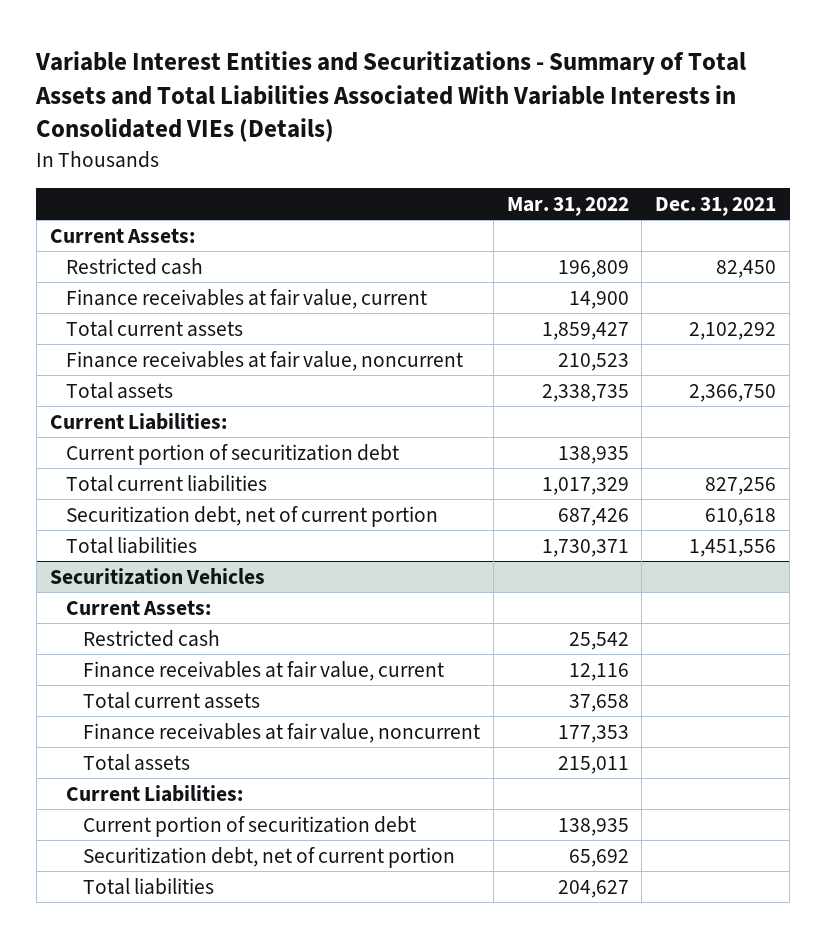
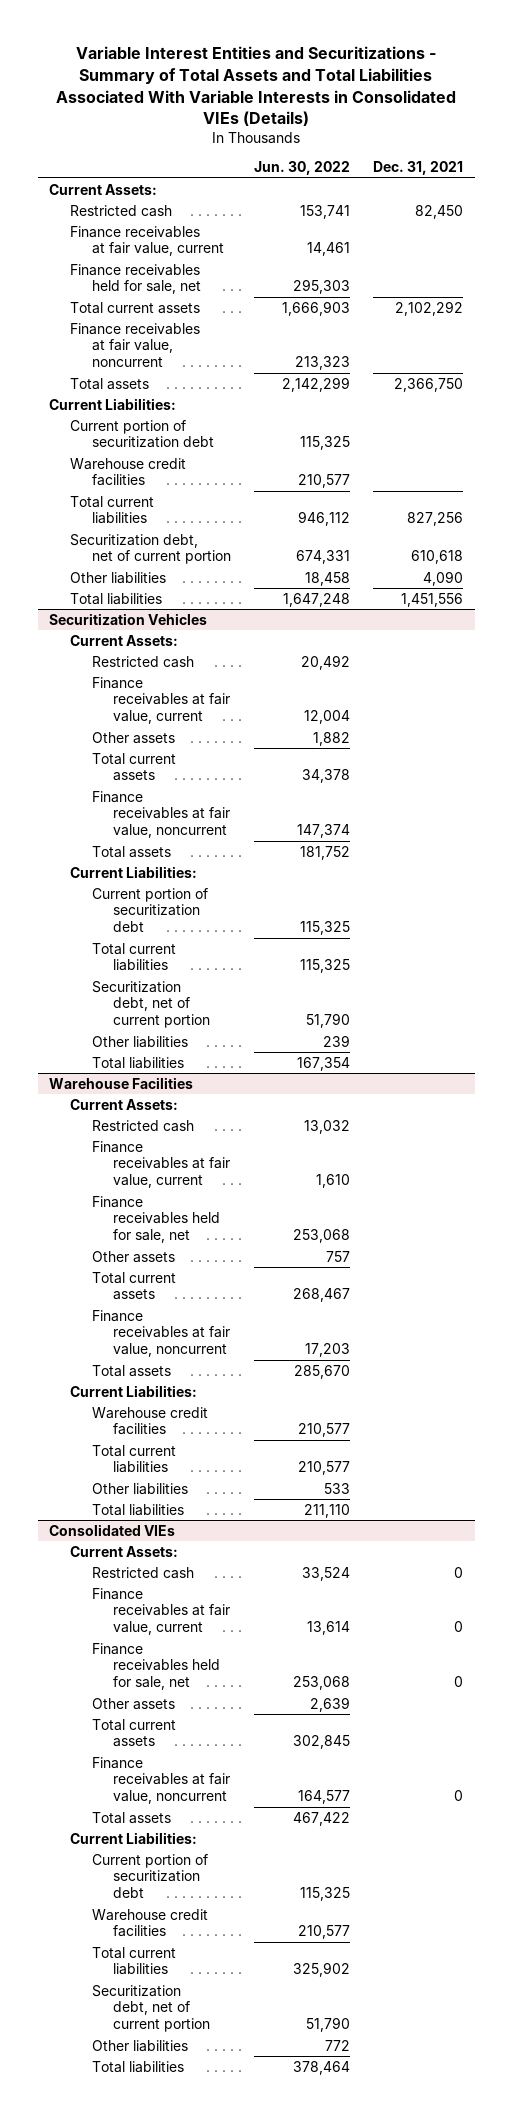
- | Mar. 31, 2022 | Dec. 31, 2021
+ | Jun. 30, 2022 | Dec. 31, 2021
+ Finance receivables held for sale, net | 295,303 |
+ Warehouse credit facilities | 210,577 |
+ Other liabilities | 18,458 | 4,090
@ Securitization Vehicles
+ Other assets | 1,882 |
+ Total current liabilities | 115,325 |
+ Other liabilities | 239 |
+ Warehouse Facilities
+ Current Assets:
+ Restricted cash | 13,032 |
+ Finance receivables at fair value, current | 1,610 |
+ Finance receivables held for sale, net | 253,068 |
+ Other assets | 757 |
+ Total current assets | 268,467 |
+ Finance receivables at fair value, noncurrent | 17,203 |
+ Total assets | 285,670 |
+ Current Liabilities:
+ Warehouse credit facilities | 210,577 |
+ Total current liabilities | 210,577 |
+ Other liabilities | 533 |
+ Total liabilities | 211,110 |
+ Consolidated VIEs
+ Current Assets:
+ Restricted cash | 33,524 | 0
+ Finance receivables at fair value, current | 13,614 | 0
+ Finance receivables held for sale, net | 253,068 | 0
+ Other assets | 2,639 |
+ Total current assets | 302,845 |
+ Finance receivables at fair value, noncurrent | 164,577 | 0
+ Total assets | 467,422 |
+ Current Liabilities:
+ Current portion of securitization debt | 115,325 |
+ Warehouse credit facilities | 210,577 |
+ Total current liabilities | 325,902 |
+ Securitization debt, net of current portion | 51,790 |
+ Other liabilities | 772 |
+ Total liabilities | 378,464 |

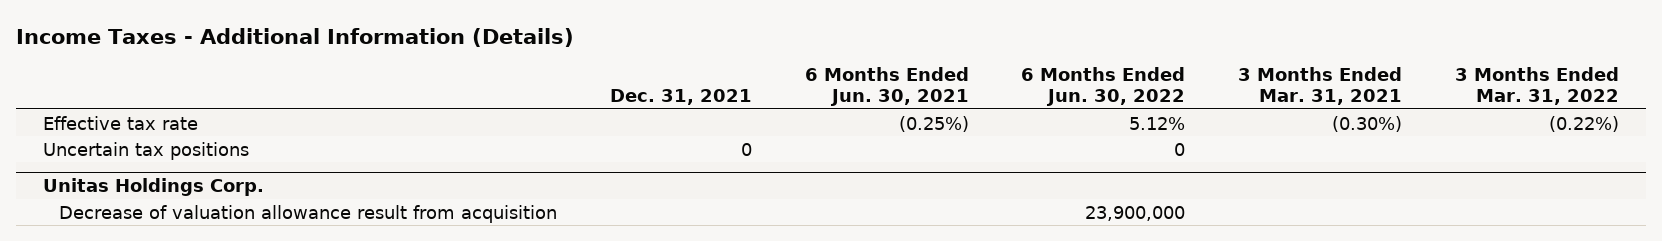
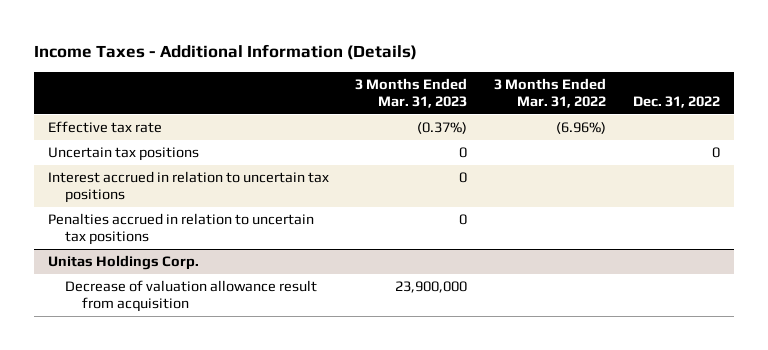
- | Dec. 31, 2021 | 6 Months Ended Jun. 30, 2021 | 6 Months Ended Jun. 30, 2022 | 3 Months Ended Mar. 31, 2021 | 3 Months Ended Mar. 31, 2022
+ | 3 Months Ended Mar. 31, 2023 | 3 Months Ended Mar. 31, 2022 | Dec. 31, 2022
- Effective tax rate | | (0.25%) | 5.12% | (0.30%) | (0.22%)
+ Effective tax rate | (0.37%) | (6.96%) |
+ Interest accrued in relation to uncertain tax positions | 0 | |
+ Penalties accrued in relation to uncertain tax positions | 0 | |

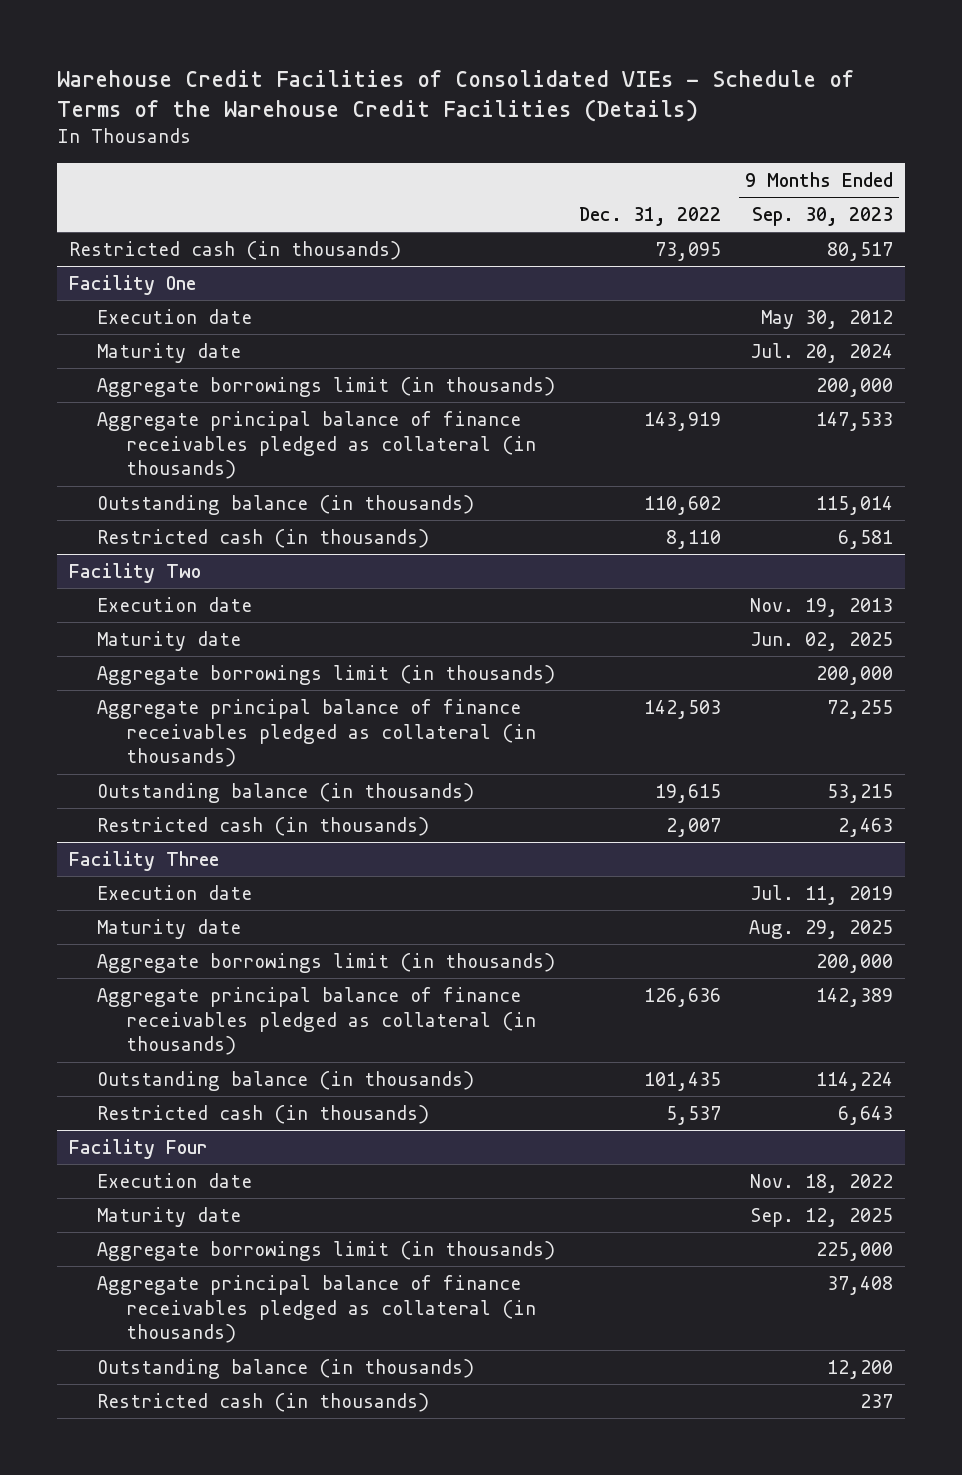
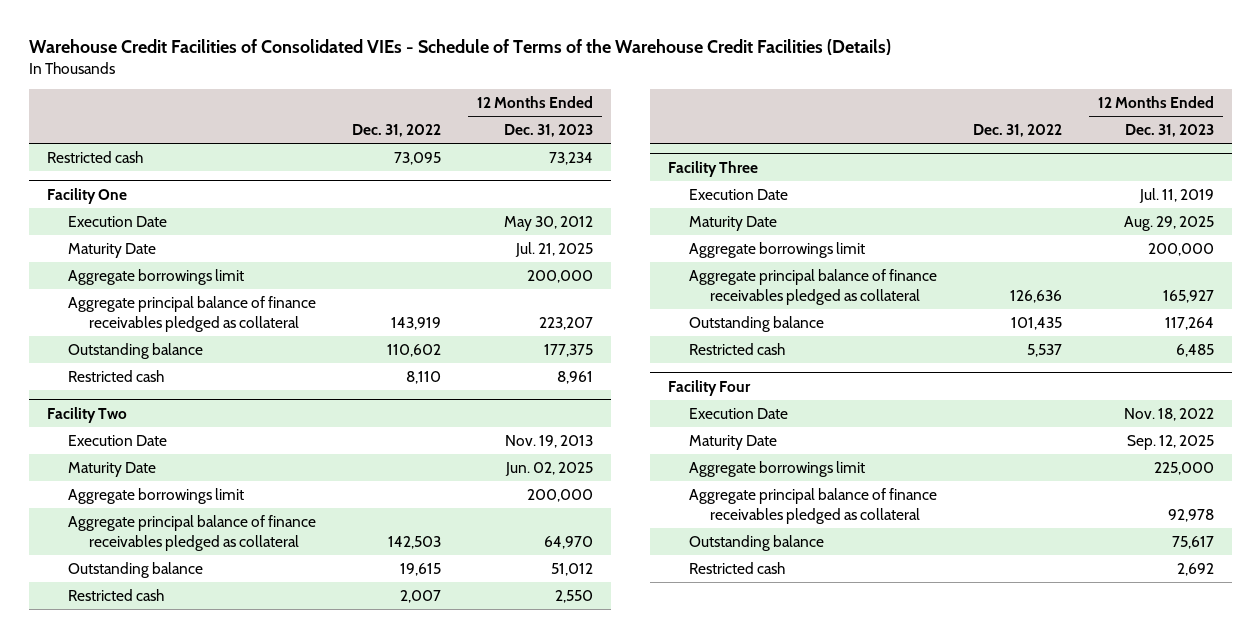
- | Dec. 31, 2022 | 9 Months Ended Sep. 30, 2023
+ | Dec. 31, 2022 | 12 Months Ended Dec. 31, 2023
- Restricted cash (in thousands) | 73,095 | 80,517
+ Restricted cash | 73,095 | 73,234
@ Facility One
- Execution date | | May 30, 2012
- Maturity date | | Jul. 20, 2024
- Aggregate borrowings limit (in thousands) | | 200,000
- Aggregate principal balance of finance receivables pledged as collateral (in thousands) | 143,919 | 147,533
- Outstanding balance (in thousands) | 110,602 | 115,014
- Restricted cash (in thousands) | 8,110 | 6,581
+ Execution Date | | May 30, 2012
+ Maturity Date | | Jul. 21, 2025
+ Aggregate borrowings limit | | 200,000
+ Aggregate principal balance of finance receivables pledged as collateral | 143,919 | 223,207
+ Outstanding balance | 110,602 | 177,375
+ Restricted cash | 8,110 | 8,961
@ Facility Two
- Execution date | | Nov. 19, 2013
- Maturity date | | Jun. 02, 2025
- Aggregate borrowings limit (in thousands) | | 200,000
- Aggregate principal balance of finance receivables pledged as collateral (in thousands) | 142,503 | 72,255
- Outstanding balance (in thousands) | 19,615 | 53,215
- Restricted cash (in thousands) | 2,007 | 2,463
+ Execution Date | | Nov. 19, 2013
+ Maturity Date | | Jun. 02, 2025
+ Aggregate borrowings limit | | 200,000
+ Aggregate principal balance of finance receivables pledged as collateral | 142,503 | 64,970
+ Outstanding balance | 19,615 | 51,012
+ Restricted cash | 2,007 | 2,550
@ Facility Three
- Execution date | | Jul. 11, 2019
- Maturity date | | Aug. 29, 2025
- Aggregate borrowings limit (in thousands) | | 200,000
- Aggregate principal balance of finance receivables pledged as collateral (in thousands) | 126,636 | 142,389
- Outstanding balance (in thousands) | 101,435 | 114,224
- Restricted cash (in thousands) | 5,537 | 6,643
+ Execution Date | | Jul. 11, 2019
+ Maturity Date | | Aug. 29, 2025
+ Aggregate borrowings limit | | 200,000
+ Aggregate principal balance of finance receivables pledged as collateral | 126,636 | 165,927
+ Outstanding balance | 101,435 | 117,264
+ Restricted cash | 5,537 | 6,485
@ Facility Four
- Execution date | | Nov. 18, 2022
- Maturity date | | Sep. 12, 2025
- Aggregate borrowings limit (in thousands) | | 225,000
- Aggregate principal balance of finance receivables pledged as collateral (in thousands) | | 37,408
- Outstanding balance (in thousands) | | 12,200
- Restricted cash (in thousands) | | 237
+ Execution Date | | Nov. 18, 2022
+ Maturity Date | | Sep. 12, 2025
+ Aggregate borrowings limit | | 225,000
+ Aggregate principal balance of finance receivables pledged as collateral | | 92,978
+ Outstanding balance | | 75,617
+ Restricted cash | | 2,692

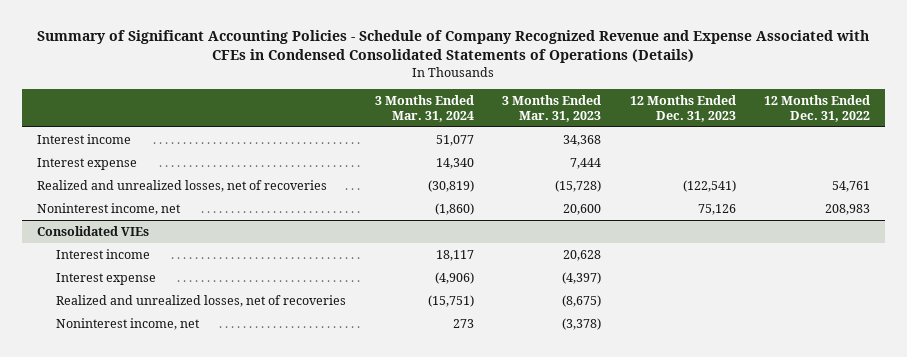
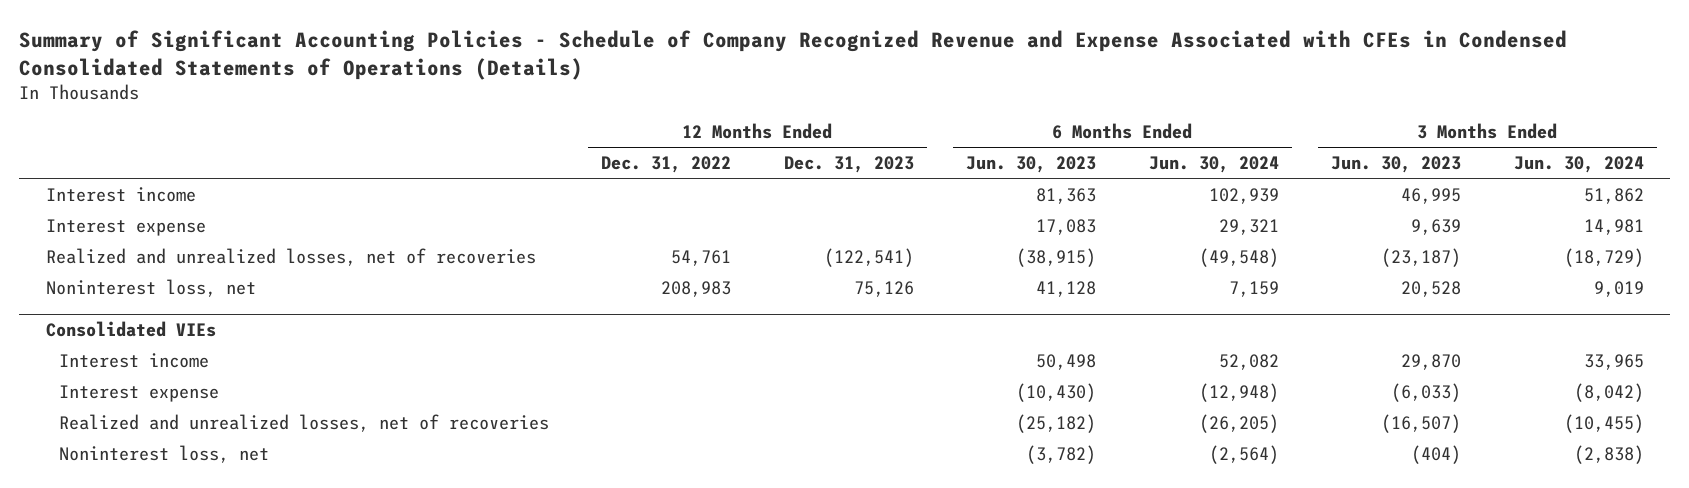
- | 3 Months Ended Mar. 31, 2024 | 3 Months Ended Mar. 31, 2023 | 12 Months Ended Dec. 31, 2023 | 12 Months Ended Dec. 31, 2022
+ | 12 Months Ended Dec. 31, 2022 | 12 Months Ended Dec. 31, 2023 | 6 Months Ended Jun. 30, 2023 | 6 Months Ended Jun. 30, 2024 | 3 Months Ended Jun. 30, 2023 | 3 Months Ended Jun. 30, 2024
- Noninterest income, net | (1,860) | 20,600 | 75,126 | 208,983
+ Noninterest loss, net | 208,983 | 75,126 | 41,128 | 7,159 | 20,528 | 9,019
@ Consolidated VIEs
- Noninterest income, net | 273 | (3,378) | |
+ Noninterest loss, net | | | (3,782) | (2,564) | (404) | (2,838)

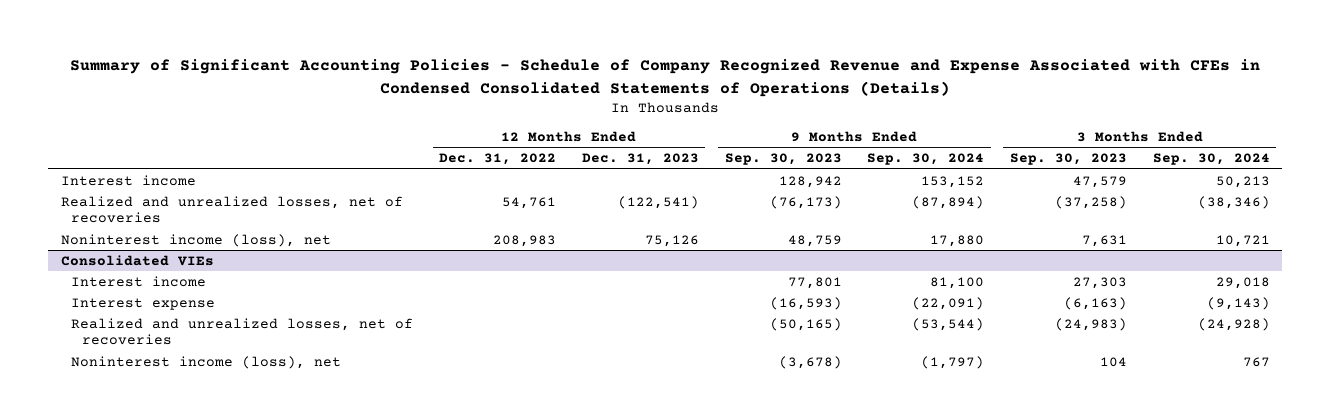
- | 12 Months Ended Dec. 31, 2022 | 12 Months Ended Dec. 31, 2023 | 6 Months Ended Jun. 30, 2023 | 6 Months Ended Jun. 30, 2024 | 3 Months Ended Jun. 30, 2023 | 3 Months Ended Jun. 30, 2024
+ | 12 Months Ended Dec. 31, 2022 | 12 Months Ended Dec. 31, 2023 | 9 Months Ended Sep. 30, 2023 | 9 Months Ended Sep. 30, 2024 | 3 Months Ended Sep. 30, 2023 | 3 Months Ended Sep. 30, 2024
- Interest expense | | | 17,083 | 29,321 | 9,639 | 14,981
- Noninterest loss, net | 208,983 | 75,126 | 41,128 | 7,159 | 20,528 | 9,019
+ Noninterest income (loss), net | 208,983 | 75,126 | 48,759 | 17,880 | 7,631 | 10,721
@ Consolidated VIEs
- Noninterest loss, net | | | (3,782) | (2,564) | (404) | (2,838)
+ Noninterest income (loss), net | | | (3,678) | (1,797) | 104 | 767

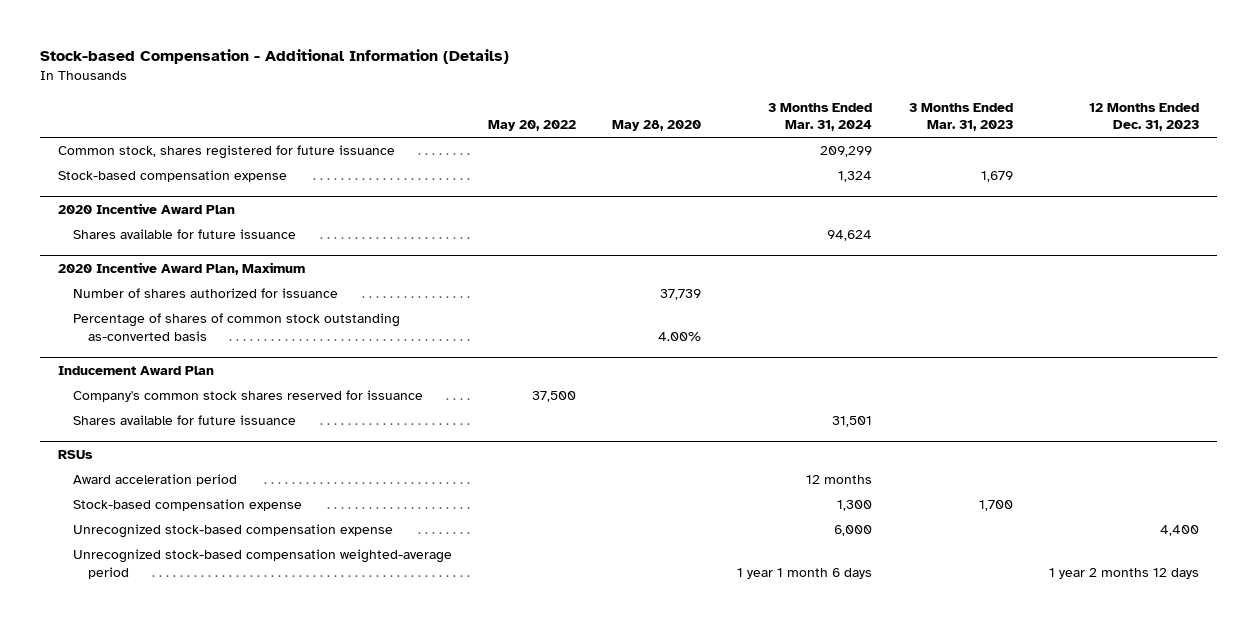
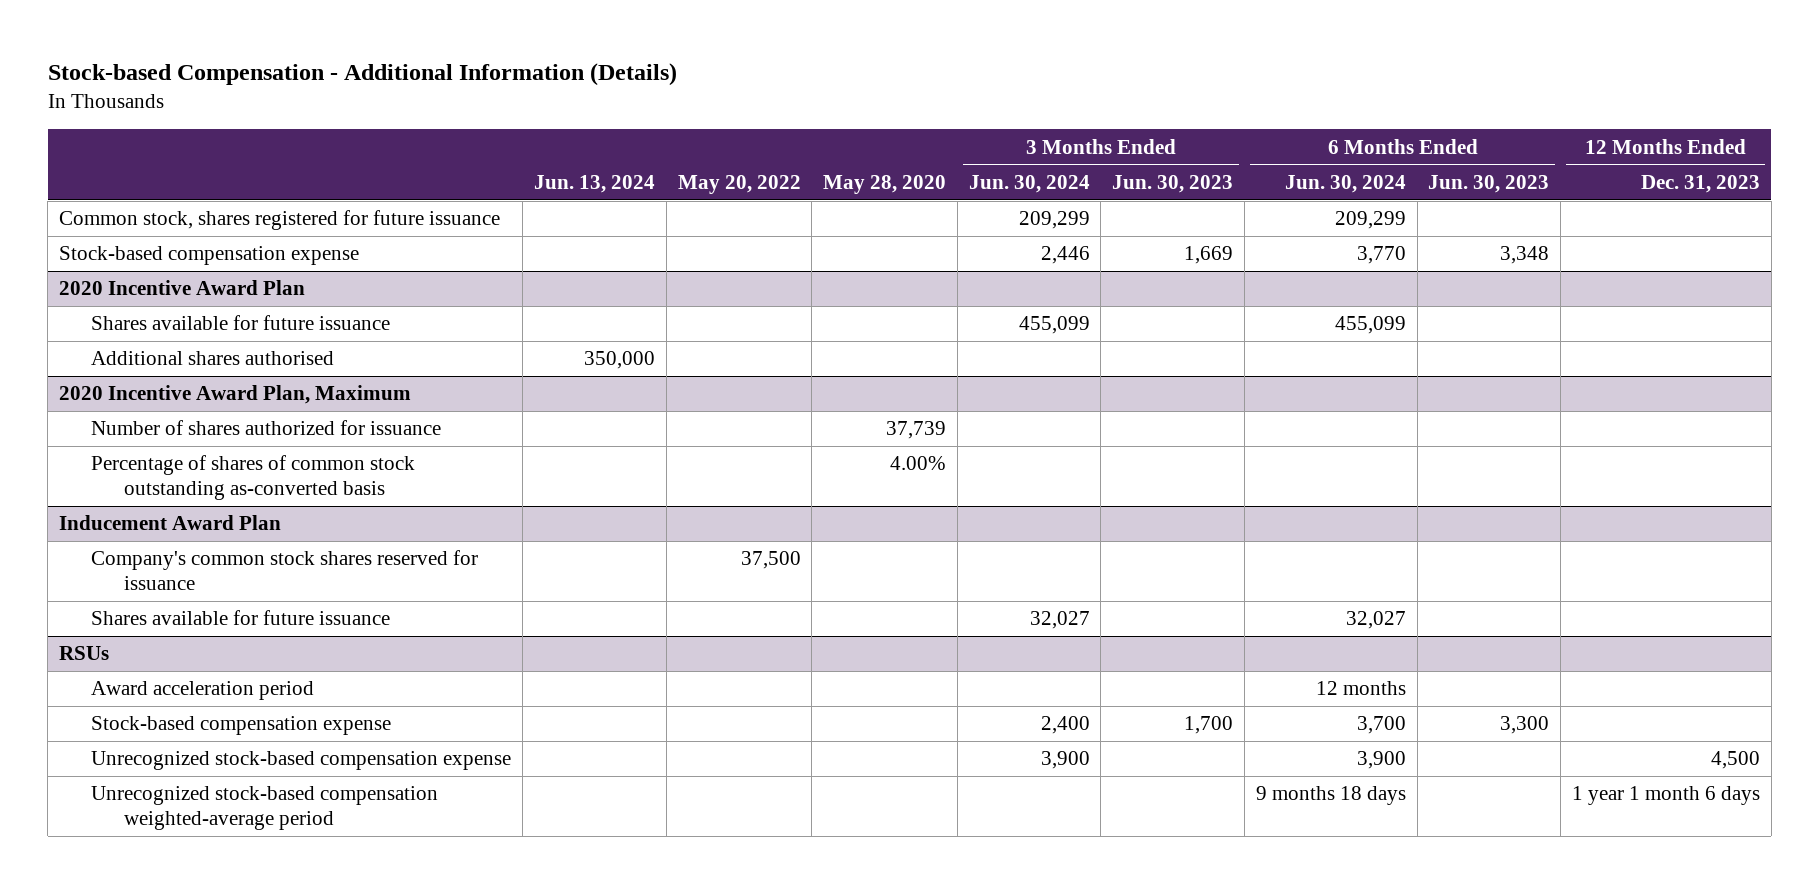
- | May 20, 2022 | May 28, 2020 | 3 Months Ended Mar. 31, 2024 | 3 Months Ended Mar. 31, 2023 | 12 Months Ended Dec. 31, 2023
+ | Jun. 13, 2024 | May 20, 2022 | May 28, 2020 | 3 Months Ended Jun. 30, 2024 | 3 Months Ended Jun. 30, 2023 | 6 Months Ended Jun. 30, 2024 | 6 Months Ended Jun. 30, 2023 | 12 Months Ended Dec. 31, 2023
@ 2020 Incentive Award Plan
+ Additional shares authorised | 350,000 | | | | | | |
@ RSUs
- Unrecognized stock-based compensation expense | | | 6,000 | | 4,400
- Unrecognized stock-based compensation weighted-average period | | | 1 year 1 month 6 days | | 1 year 2 months 12 days
+ Unrecognized stock-based compensation expense | | | | 3,900 | | 3,900 | | 4,500
+ Unrecognized stock-based compensation weighted-average period | | | | | | 9 months 18 days | | 1 year 1 month 6 days

